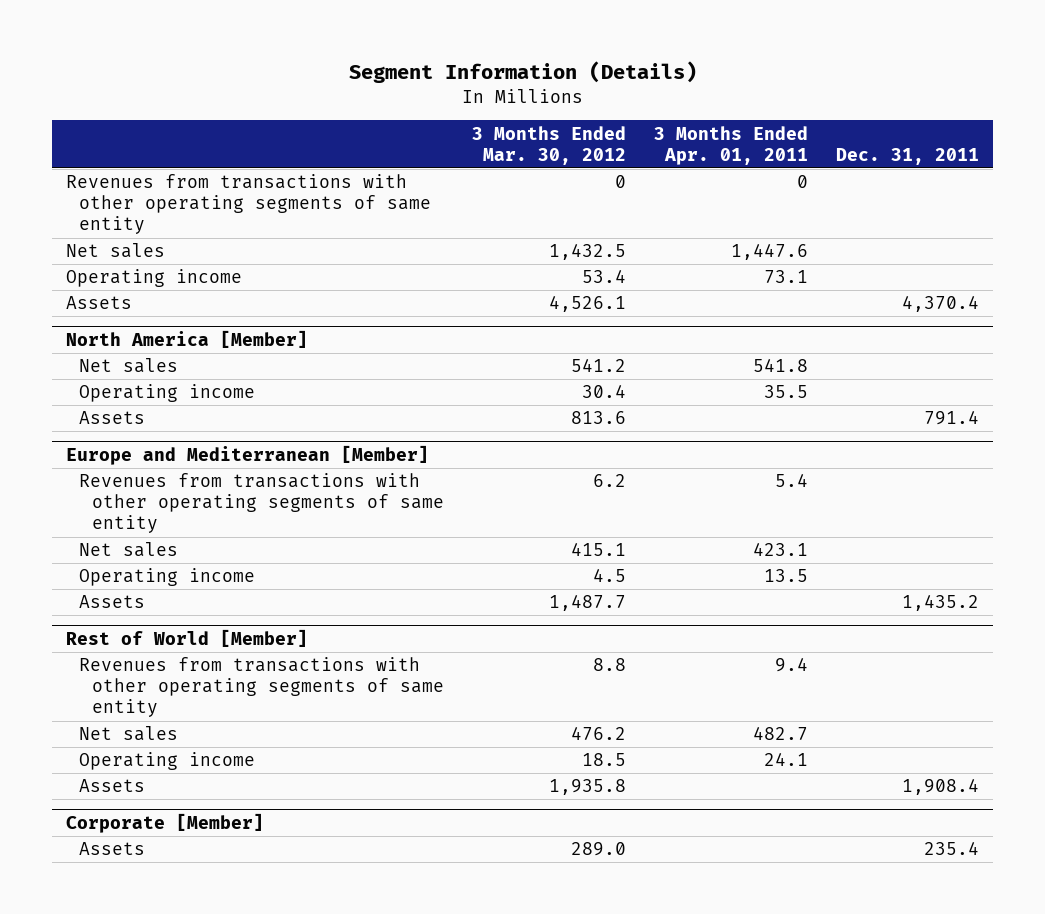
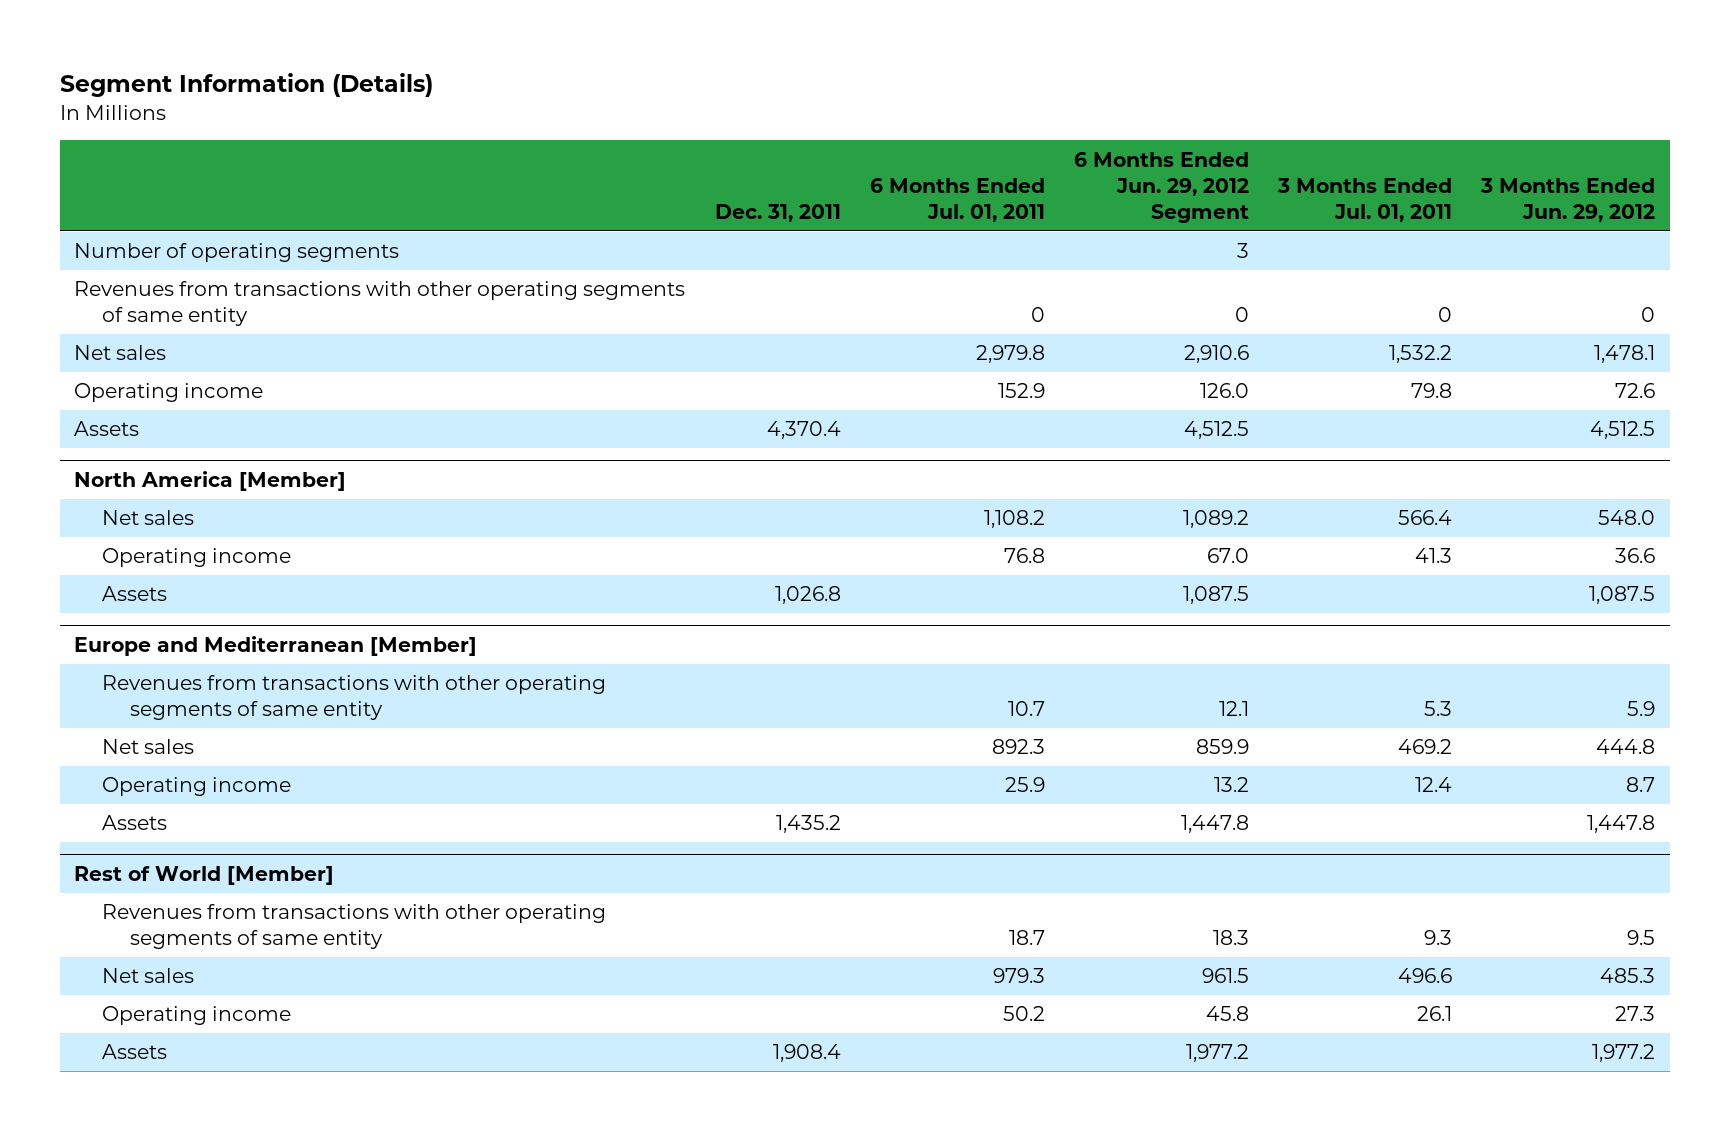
- | 3 Months Ended Mar. 30, 2012 | 3 Months Ended Apr. 01, 2011 | Dec. 31, 2011
+ | Dec. 31, 2011 | 6 Months Ended Jul. 01, 2011 | 6 Months Ended Jun. 29, 2012 Segment | 3 Months Ended Jul. 01, 2011 | 3 Months Ended Jun. 29, 2012
+ Number of operating segments | | | 3 | |
@ North America [Member]
- Assets | 813.6 | | 791.4
+ Assets | 1,026.8 | | 1,087.5 | | 1,087.5
- Corporate [Member]
- Assets | 289.0 | | 235.4

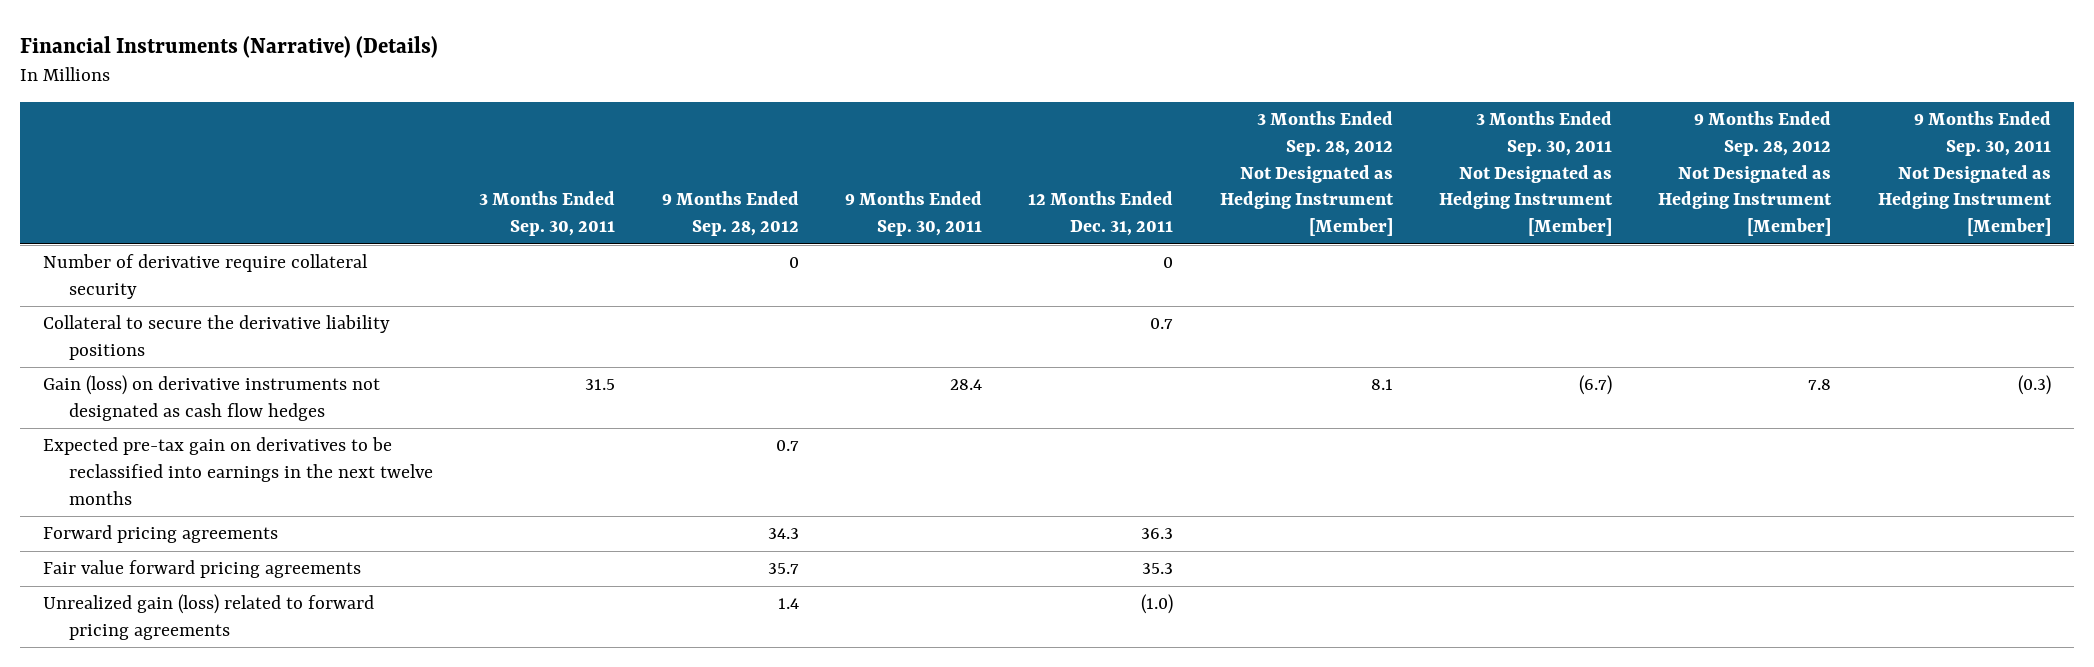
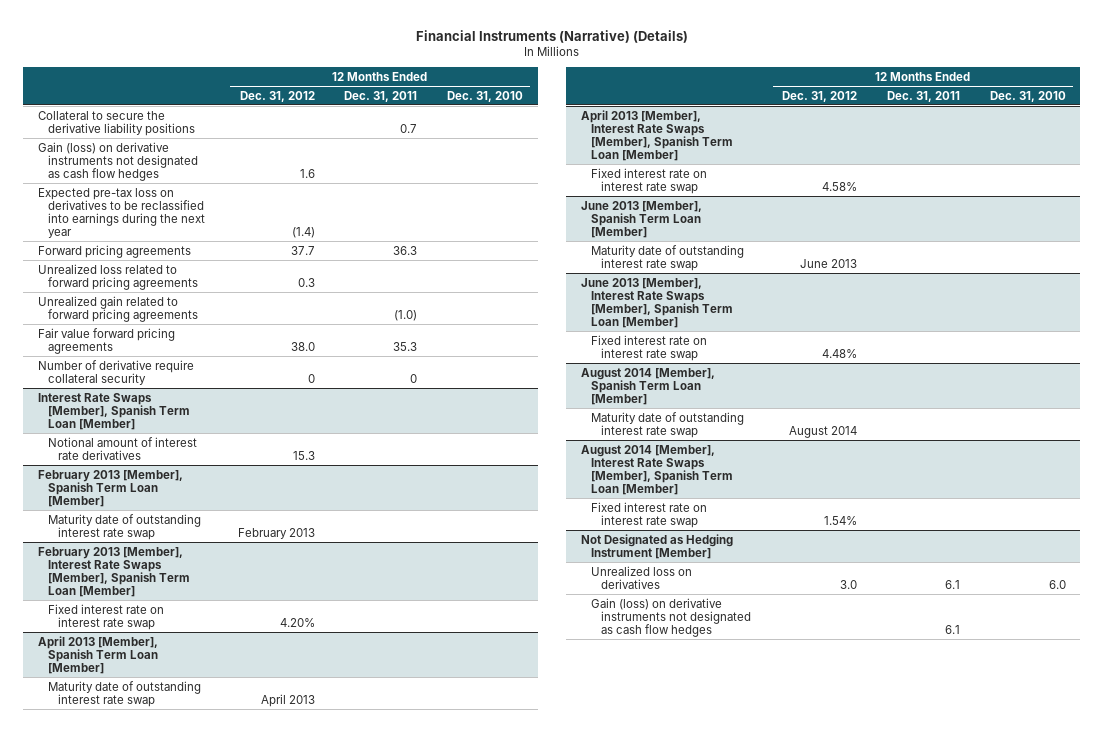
- | 3 Months Ended Sep. 30, 2011 | 9 Months Ended Sep. 28, 2012 | 9 Months Ended Sep. 30, 2011 | 12 Months Ended Dec. 31, 2011 | 3 Months Ended Sep. 28, 2012 Not Designated as Hedging Instrument [Member] | 3 Months Ended Sep. 30, 2011 Not Designated as Hedging Instrument [Member] | 9 Months Ended Sep. 28, 2012 Not Designated as Hedging Instrument [Member] | 9 Months Ended Sep. 30, 2011 Not Designated as Hedging Instrument [Member]
+ | 12 Months Ended Dec. 31, 2012 | 12 Months Ended Dec. 31, 2011 | 12 Months Ended Dec. 31, 2010
- Expected pre-tax gain on derivatives to be reclassified into earnings in the next twelve months | | 0.7 | | | | | |
+ Expected pre-tax loss on derivatives to be reclassified into earnings during the next year | (1.4) | |
+ Unrealized loss related to forward pricing agreements | 0.3 | |
+ Unrealized gain related to forward pricing agreements | | (1.0) |
- Unrealized gain (loss) related to forward pricing agreements | | 1.4 | | (1.0) | | | |
moved down: Number of derivative require collateral security | 0 | 0 |
+ Interest Rate Swaps [Member], Spanish Term Loan [Member]
+ Notional amount of interest rate derivatives | 15.3 | |
+ February 2013 [Member], Spanish Term Loan [Member]
+ Maturity date of outstanding interest rate swap | February 2013 | |
+ February 2013 [Member], Interest Rate Swaps [Member], Spanish Term Loan [Member]
+ Fixed interest rate on interest rate swap | 4.20% | |
+ April 2013 [Member], Spanish Term Loan [Member]
+ Maturity date of outstanding interest rate swap | April 2013 | |
+ April 2013 [Member], Interest Rate Swaps [Member], Spanish Term Loan [Member]
+ Fixed interest rate on interest rate swap | 4.58% | |
+ June 2013 [Member], Spanish Term Loan [Member]
+ Maturity date of outstanding interest rate swap | June 2013 | |
+ June 2013 [Member], Interest Rate Swaps [Member], Spanish Term Loan [Member]
+ Fixed interest rate on interest rate swap | 4.48% | |
+ August 2014 [Member], Spanish Term Loan [Member]
+ Maturity date of outstanding interest rate swap | August 2014 | |
+ August 2014 [Member], Interest Rate Swaps [Member], Spanish Term Loan [Member]
+ Fixed interest rate on interest rate swap | 1.54% | |
+ Not Designated as Hedging Instrument [Member]
+ Unrealized loss on derivatives | 3.0 | 6.1 | 6.0
+ Gain (loss) on derivative instruments not designated as cash flow hedges | | 6.1 |

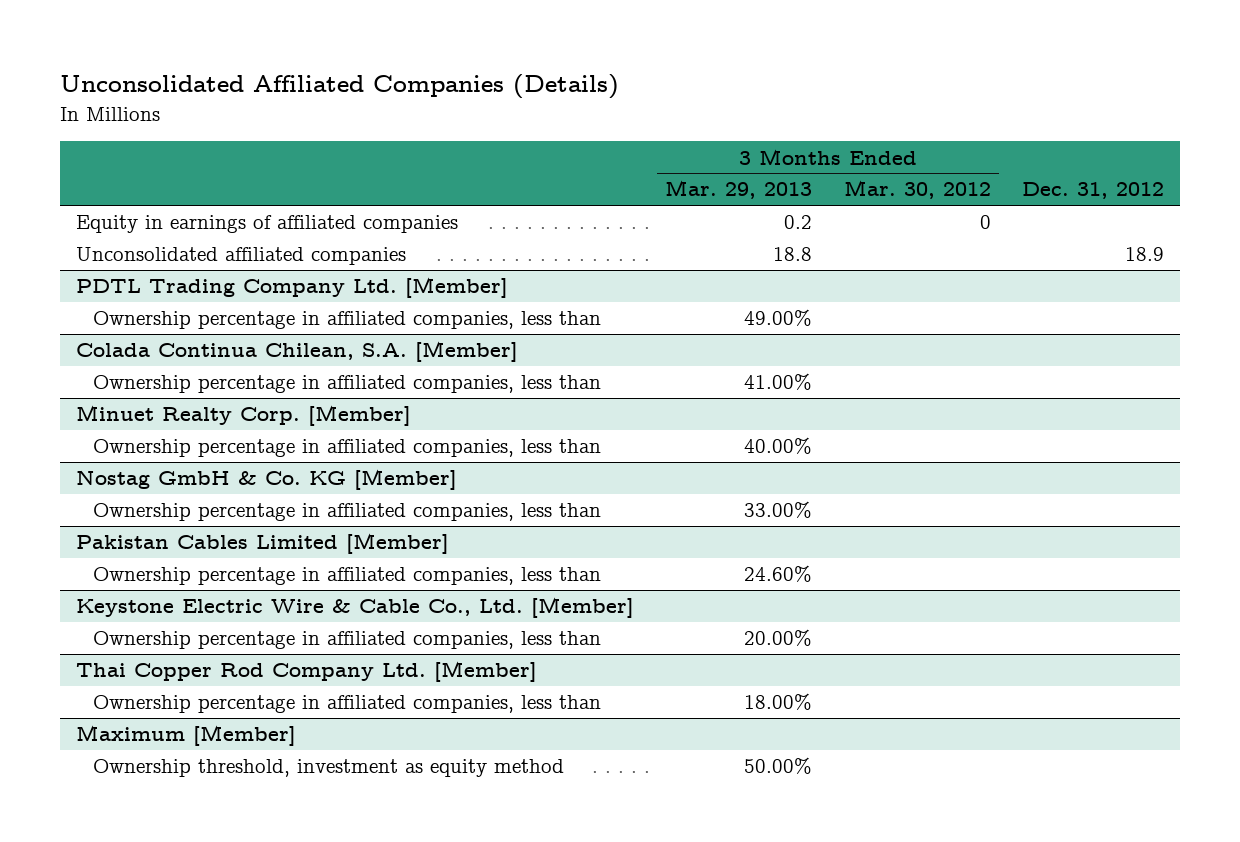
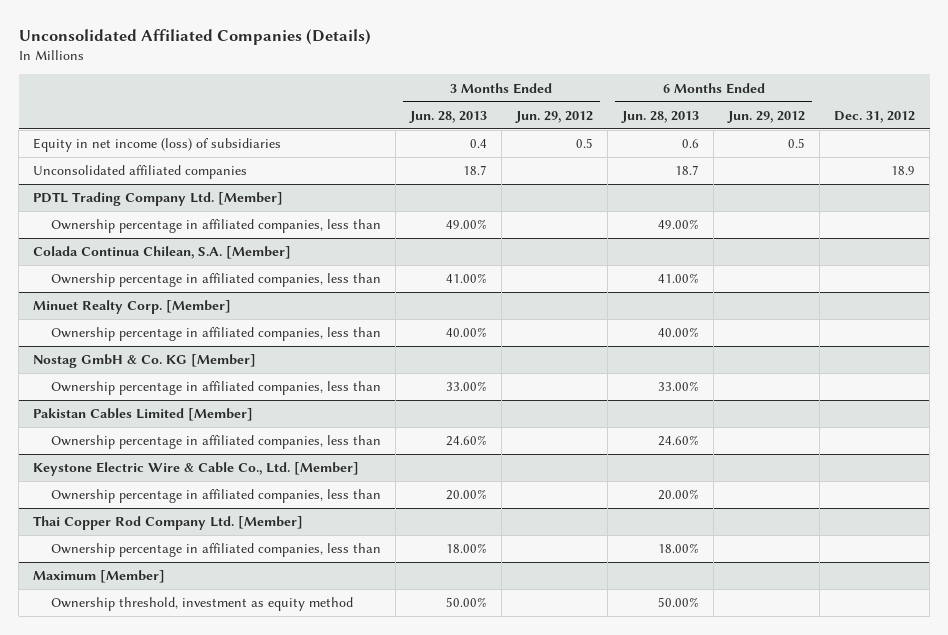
- | 3 Months Ended Mar. 29, 2013 | 3 Months Ended Mar. 30, 2012 | Dec. 31, 2012
+ | 3 Months Ended Jun. 28, 2013 | 3 Months Ended Jun. 29, 2012 | 6 Months Ended Jun. 28, 2013 | 6 Months Ended Jun. 29, 2012 | Dec. 31, 2012
- Equity in earnings of affiliated companies | 0.2 | 0 |
+ Equity in net income (loss) of subsidiaries | 0.4 | 0.5 | 0.6 | 0.5 |

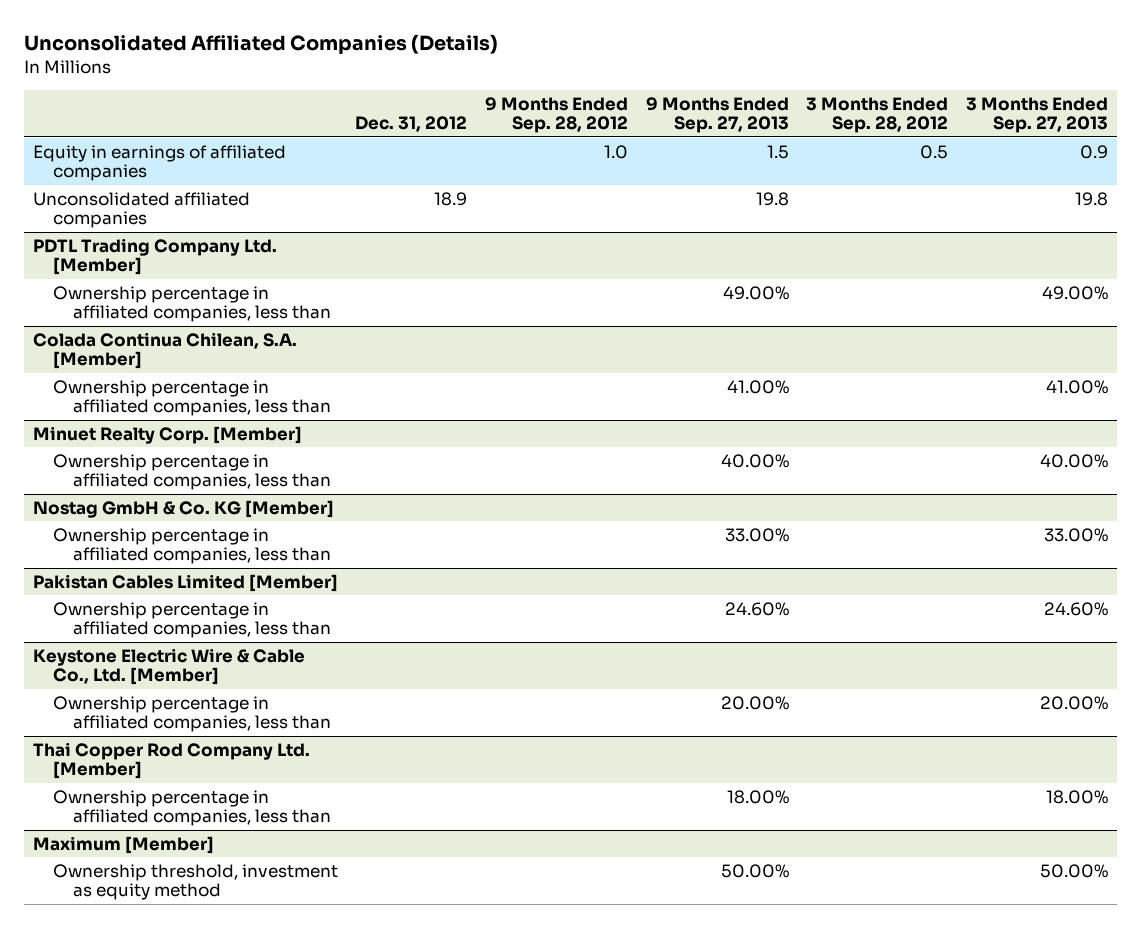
- | 3 Months Ended Jun. 28, 2013 | 3 Months Ended Jun. 29, 2012 | 6 Months Ended Jun. 28, 2013 | 6 Months Ended Jun. 29, 2012 | Dec. 31, 2012
+ | Dec. 31, 2012 | 9 Months Ended Sep. 28, 2012 | 9 Months Ended Sep. 27, 2013 | 3 Months Ended Sep. 28, 2012 | 3 Months Ended Sep. 27, 2013
- Equity in net income (loss) of subsidiaries | 0.4 | 0.5 | 0.6 | 0.5 |
+ Equity in earnings of affiliated companies | | 1.0 | 1.5 | 0.5 | 0.9

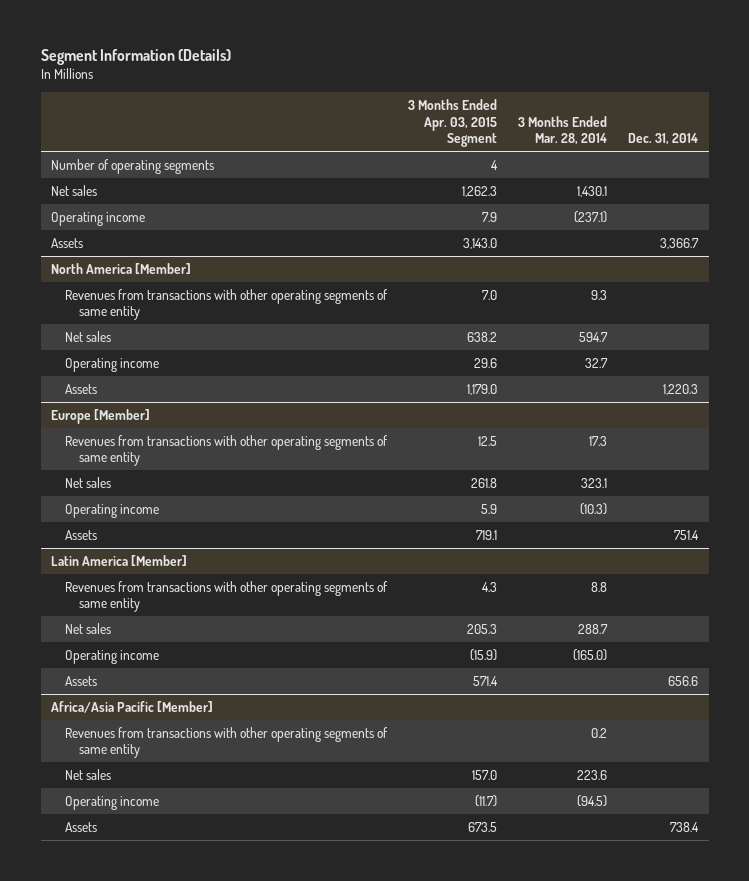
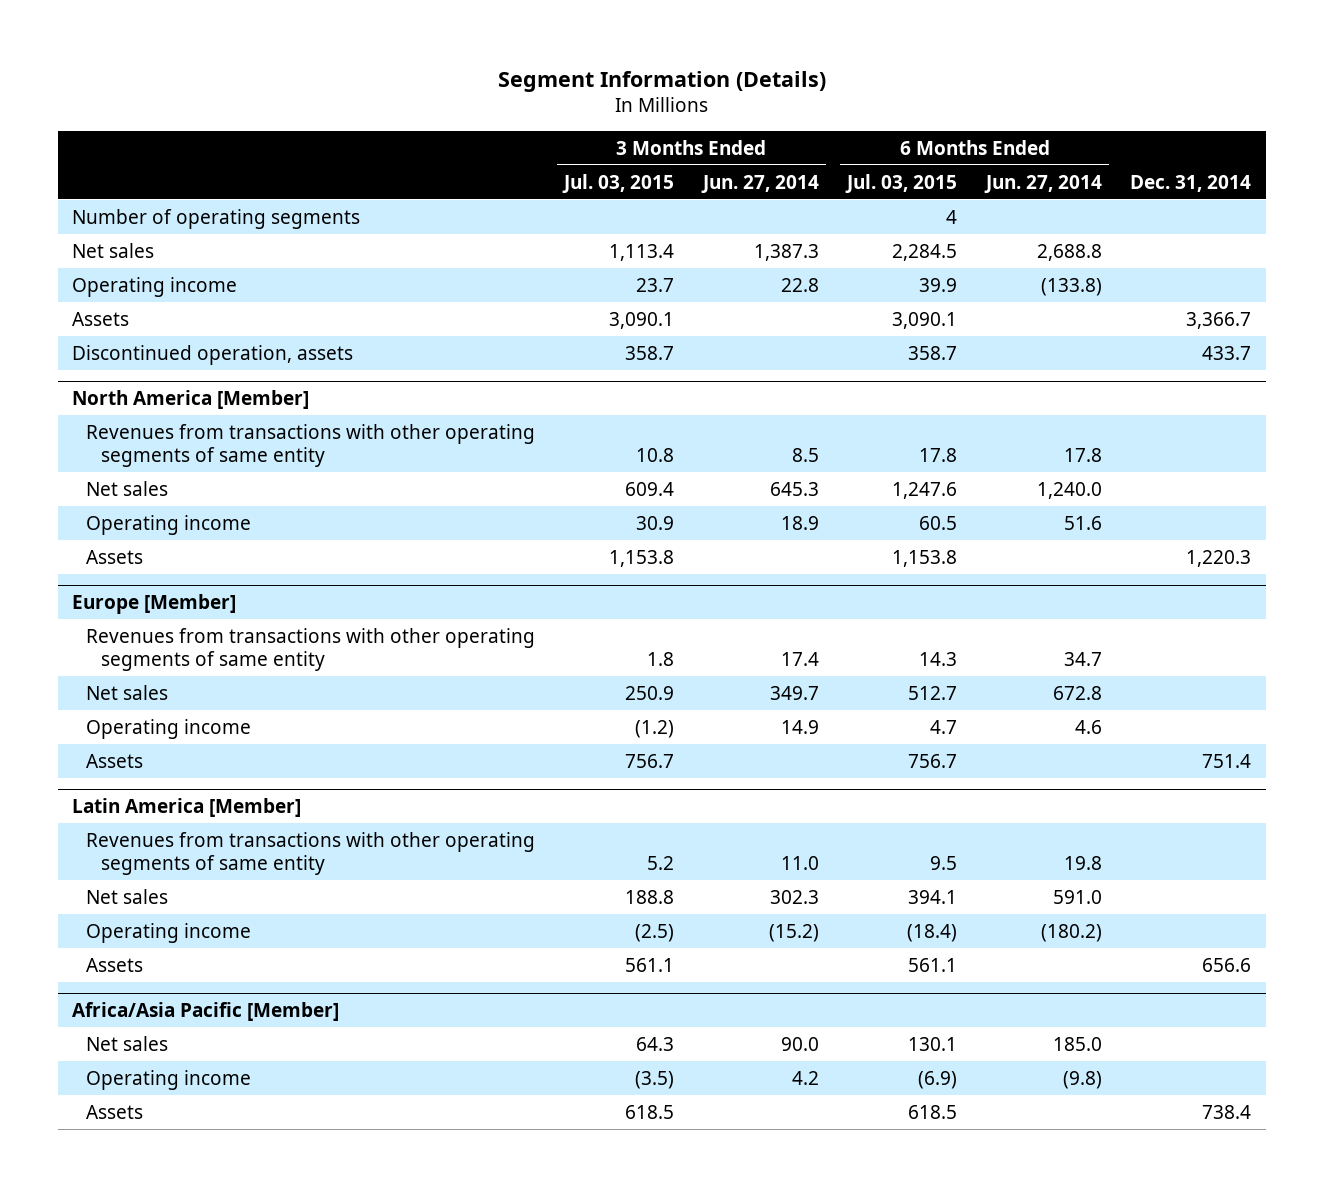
- | 3 Months Ended Apr. 03, 2015 Segment | 3 Months Ended Mar. 28, 2014 | Dec. 31, 2014
+ | 3 Months Ended Jul. 03, 2015 | 3 Months Ended Jun. 27, 2014 | 6 Months Ended Jul. 03, 2015 | 6 Months Ended Jun. 27, 2014 | Dec. 31, 2014
+ Discontinued operation, assets | 358.7 | | 358.7 | | 433.7
@ Africa/Asia Pacific [Member]
- Revenues from transactions with other operating segments of same entity | | 0.2 |

